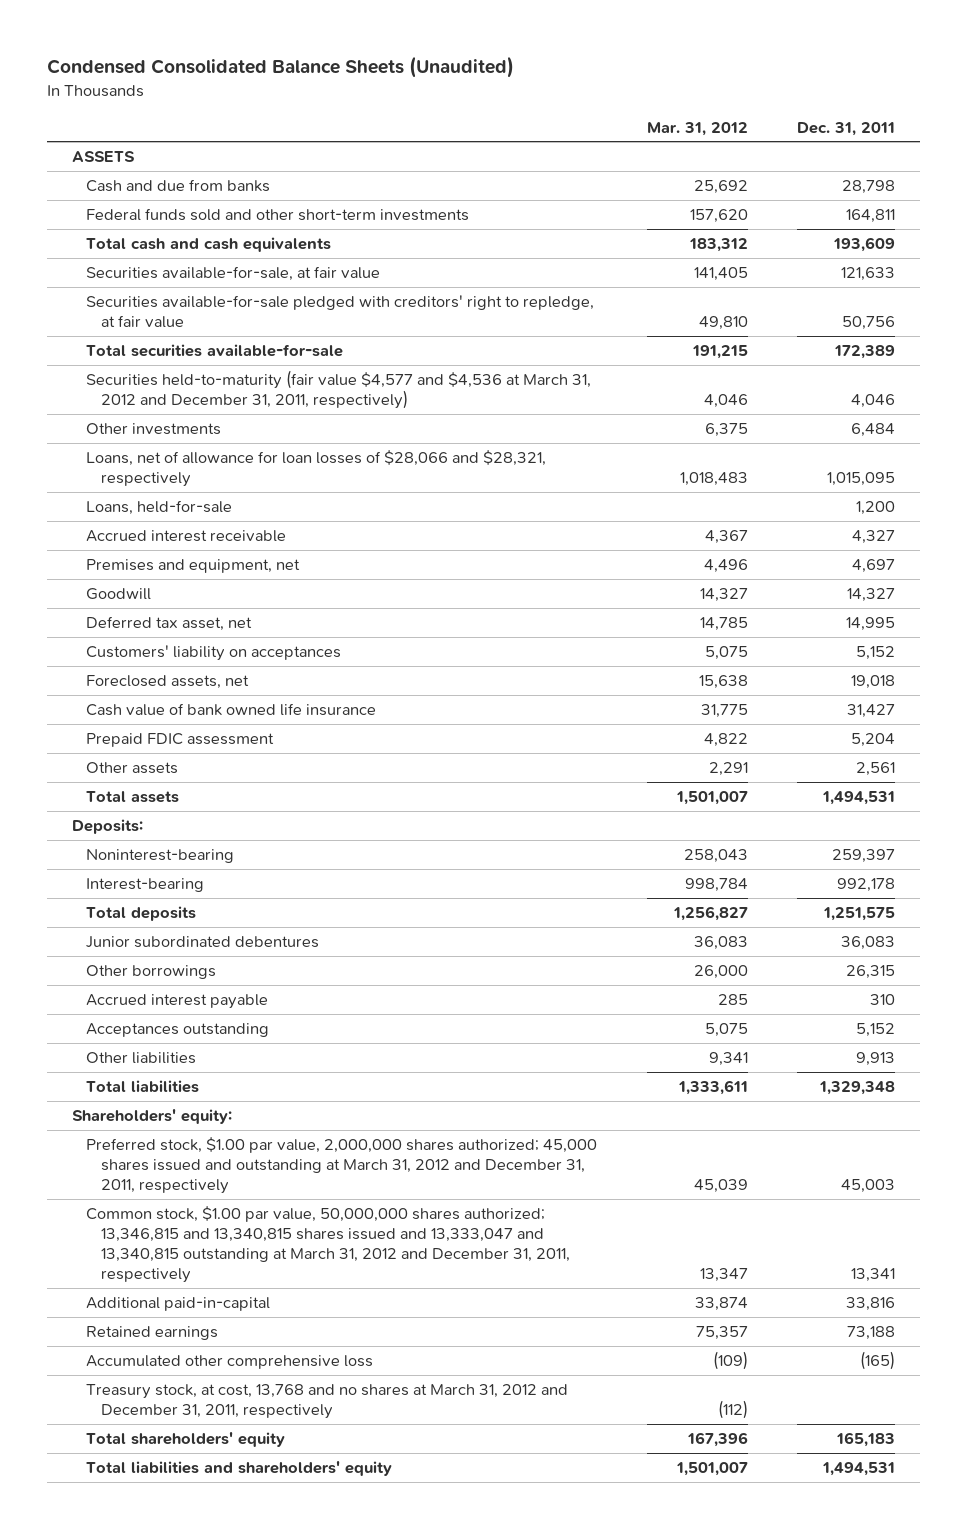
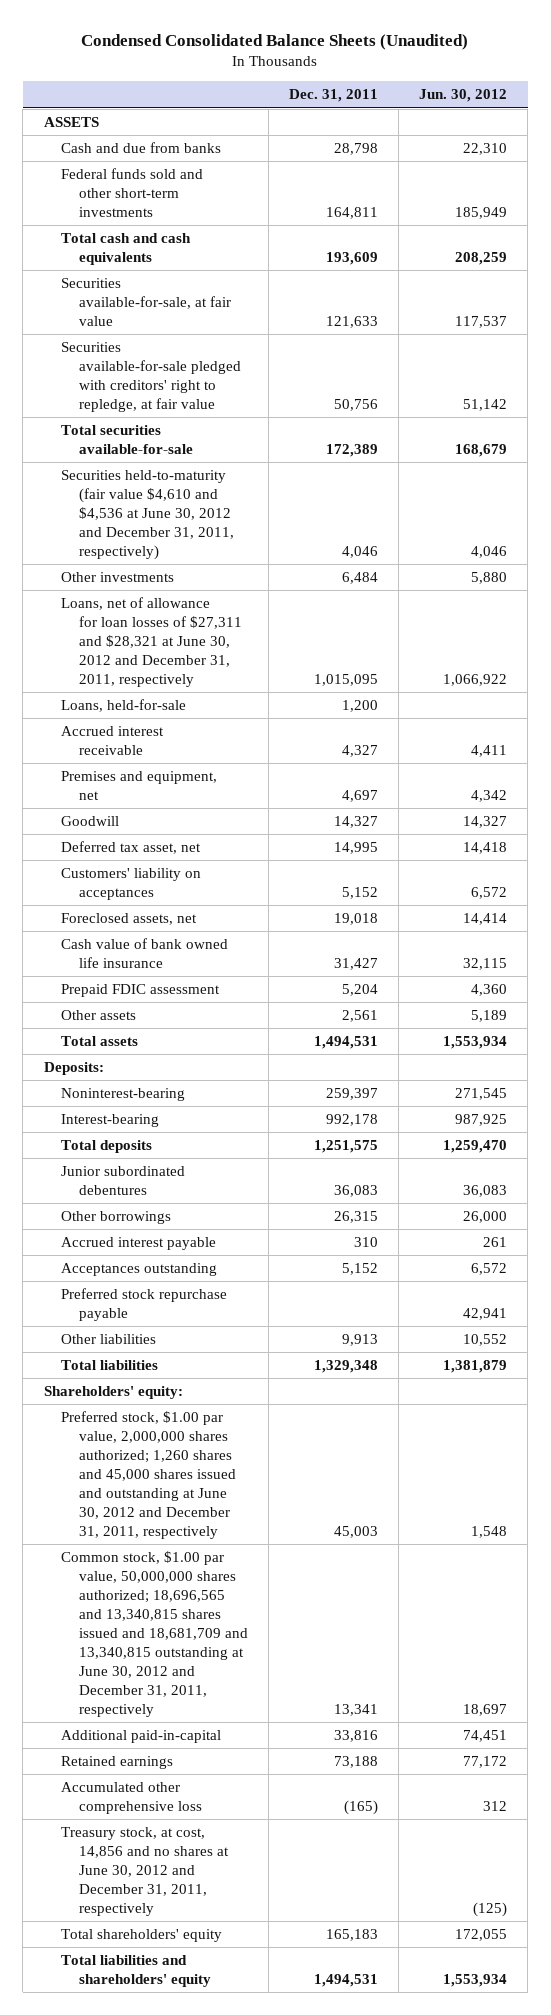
- | Mar. 31, 2012 | Dec. 31, 2011
+ | Dec. 31, 2011 | Jun. 30, 2012
- Securities held-to-maturity (fair value $4,577 and $4,536 at March 31, 2012 and December 31, 2011, respectively) | 4,046 | 4,046
+ Securities held-to-maturity (fair value $4,610 and $4,536 at June 30, 2012 and December 31, 2011, respectively) | 4,046 | 4,046
- Loans, net of allowance for loan losses of $28,066 and $28,321, respectively | 1,018,483 | 1,015,095
+ Loans, net of allowance for loan losses of $27,311 and $28,321 at June 30, 2012 and December 31, 2011, respectively | 1,015,095 | 1,066,922
+ Preferred stock repurchase payable | | 42,941
- Preferred stock, $1.00 par value, 2,000,000 shares authorized; 45,000 shares issued and outstanding at March 31, 2012 and December 31, 2011, respectively | 45,039 | 45,003
- Common stock, $1.00 par value, 50,000,000 shares authorized; 13,346,815 and 13,340,815 shares issued and 13,333,047 and 13,340,815 outstanding at March 31, 2012 and December 31, 2011, respectively | 13,347 | 13,341
+ Preferred stock, $1.00 par value, 2,000,000 shares authorized; 1,260 shares and 45,000 shares issued and outstanding at June 30, 2012 and December 31, 2011, respectively | 45,003 | 1,548
+ Common stock, $1.00 par value, 50,000,000 shares authorized; 18,696,565 and 13,340,815 shares issued and 18,681,709 and 13,340,815 outstanding at June 30, 2012 and December 31, 2011, respectively | 13,341 | 18,697
- Treasury stock, at cost, 13,768 and no shares at March 31, 2012 and December 31, 2011, respectively | (112) |
+ Treasury stock, at cost, 14,856 and no shares at June 30, 2012 and December 31, 2011, respectively | | (125)

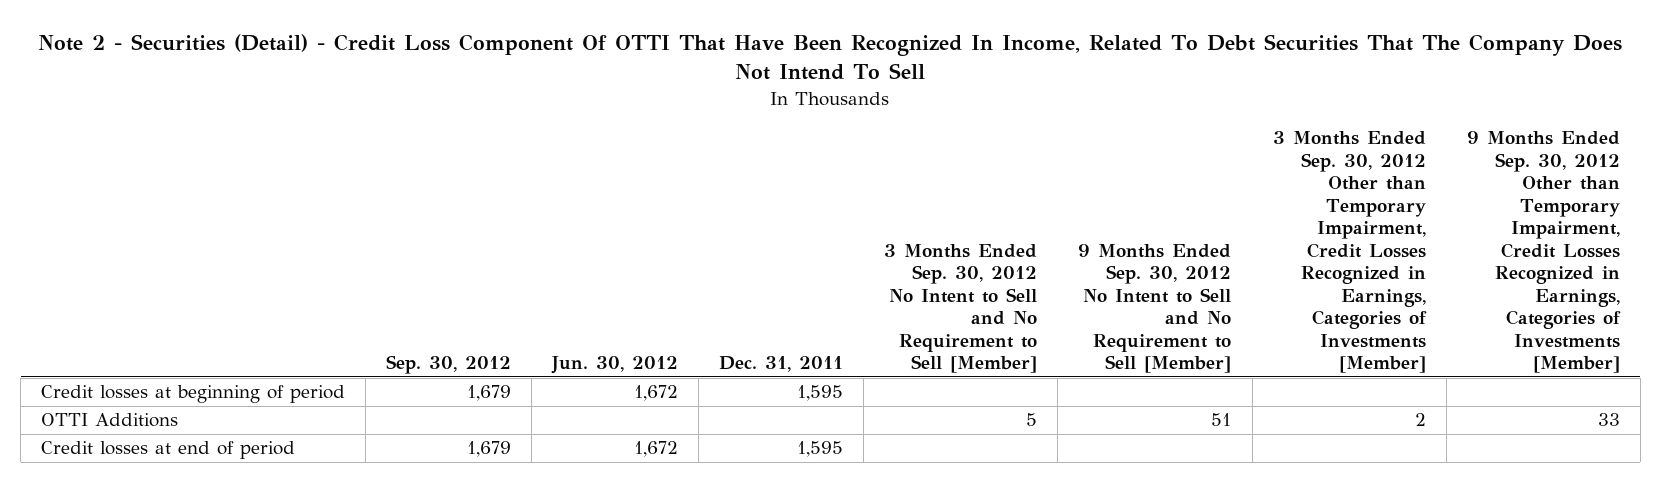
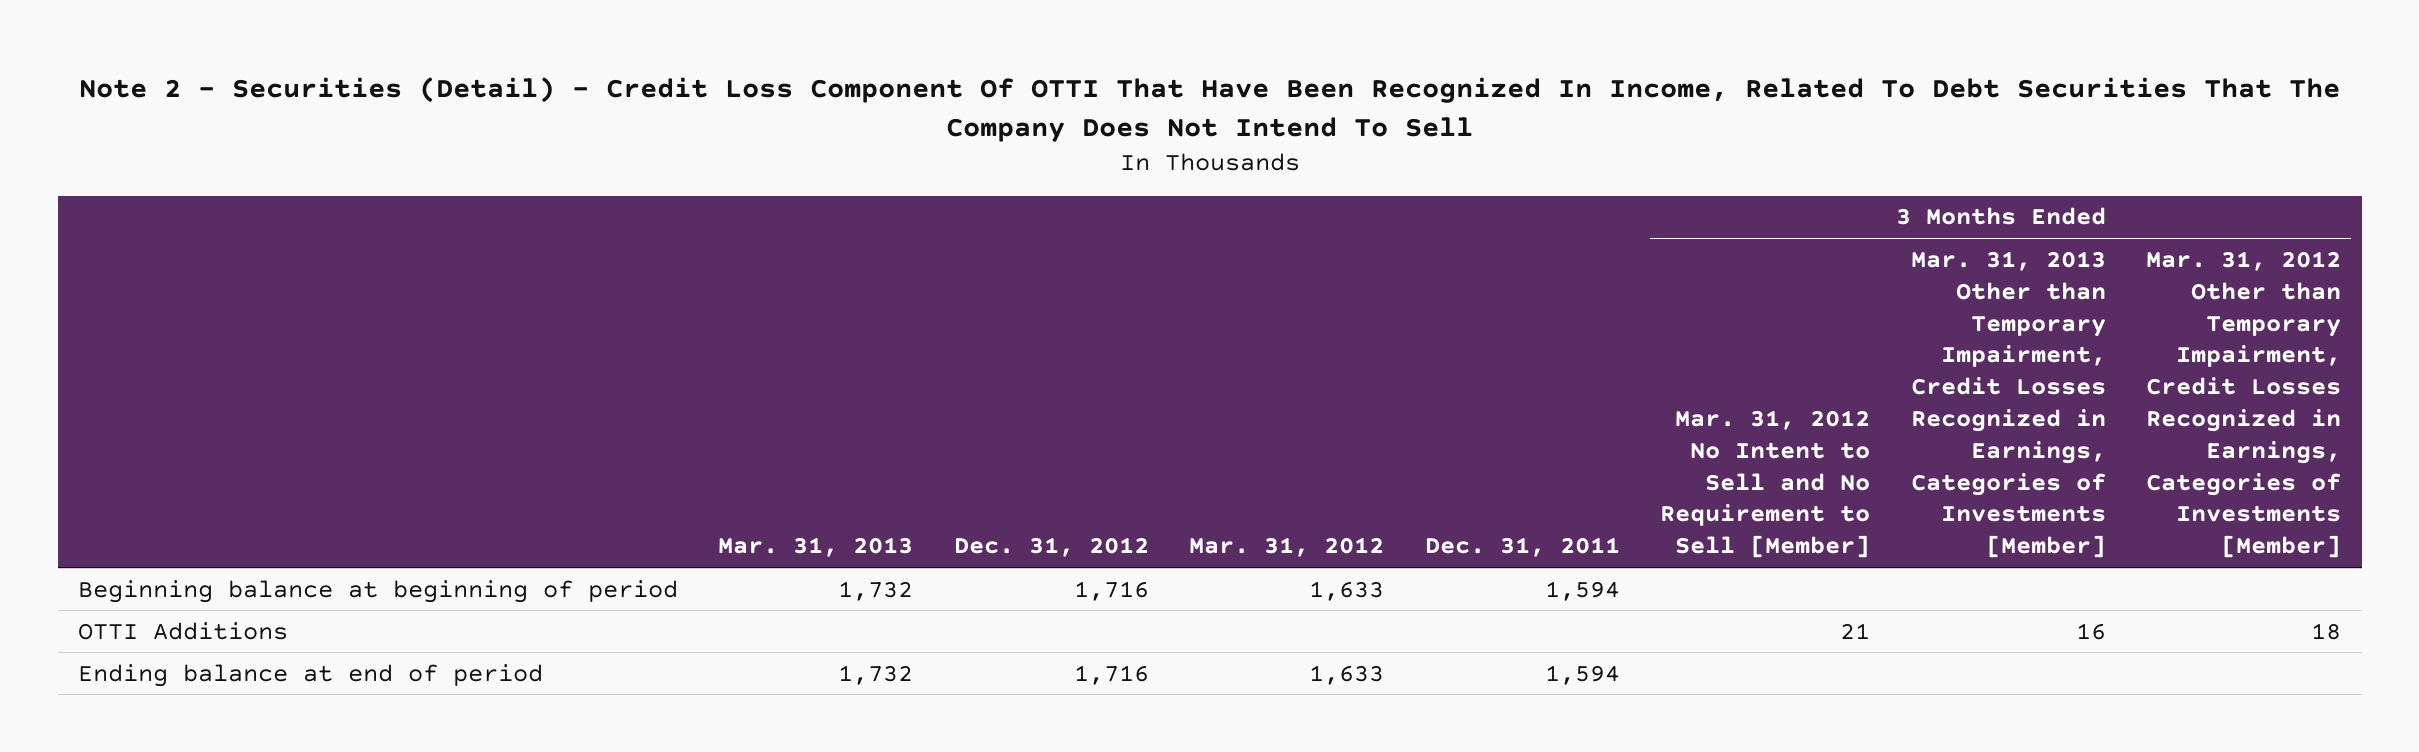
- | Sep. 30, 2012 | Jun. 30, 2012 | Dec. 31, 2011 | 3 Months Ended Sep. 30, 2012 No Intent to Sell and No Requirement to Sell [Member] | 9 Months Ended Sep. 30, 2012 No Intent to Sell and No Requirement to Sell [Member] | 3 Months Ended Sep. 30, 2012 Other than Temporary Impairment, Credit Losses Recognized in Earnings, Categories of Investments [Member] | 9 Months Ended Sep. 30, 2012 Other than Temporary Impairment, Credit Losses Recognized in Earnings, Categories of Investments [Member]
+ | Mar. 31, 2013 | Dec. 31, 2012 | Mar. 31, 2012 | Dec. 31, 2011 | 3 Months Ended Mar. 31, 2012 No Intent to Sell and No Requirement to Sell [Member] | 3 Months Ended Mar. 31, 2013 Other than Temporary Impairment, Credit Losses Recognized in Earnings, Categories of Investments [Member] | 3 Months Ended Mar. 31, 2012 Other than Temporary Impairment, Credit Losses Recognized in Earnings, Categories of Investments [Member]
- Credit losses at beginning of period | 1,679 | 1,672 | 1,595 | | | |
+ Beginning balance at beginning of period | 1,732 | 1,716 | 1,633 | 1,594 | | |
- Credit losses at end of period | 1,679 | 1,672 | 1,595 | | | |
+ Ending balance at end of period | 1,732 | 1,716 | 1,633 | 1,594 | | |

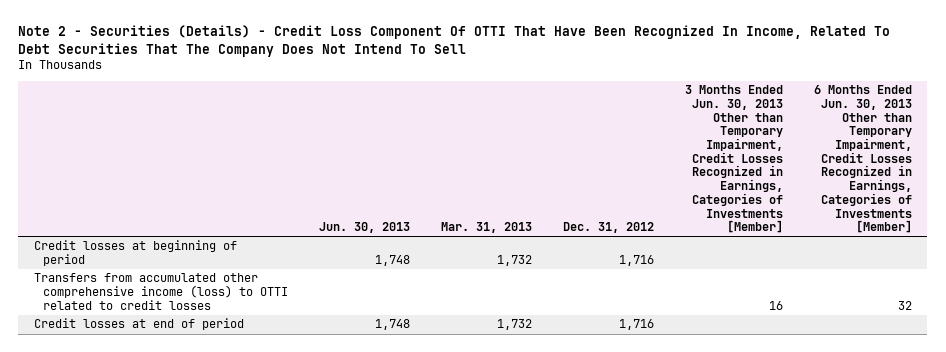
- Note 2 - Securities (Detail) - Credit Loss Component Of OTTI That Have Been Recognized In Income, Related To Debt Securities That The Company Does Not Intend To Sell
+ Note 2 - Securities (Details) - Credit Loss Component Of OTTI That Have Been Recognized In Income, Related To Debt Securities That The Company Does Not Intend To Sell
- | Mar. 31, 2013 | Dec. 31, 2012 | Mar. 31, 2012 | Dec. 31, 2011 | 3 Months Ended Mar. 31, 2012 No Intent to Sell and No Requirement to Sell [Member] | 3 Months Ended Mar. 31, 2013 Other than Temporary Impairment, Credit Losses Recognized in Earnings, Categories of Investments [Member] | 3 Months Ended Mar. 31, 2012 Other than Temporary Impairment, Credit Losses Recognized in Earnings, Categories of Investments [Member]
+ | Jun. 30, 2013 | Mar. 31, 2013 | Dec. 31, 2012 | 3 Months Ended Jun. 30, 2013 Other than Temporary Impairment, Credit Losses Recognized in Earnings, Categories of Investments [Member] | 6 Months Ended Jun. 30, 2013 Other than Temporary Impairment, Credit Losses Recognized in Earnings, Categories of Investments [Member]
- Beginning balance at beginning of period | 1,732 | 1,716 | 1,633 | 1,594 | | |
- OTTI Additions | | | | | 21 | 16 | 18
- Ending balance at end of period | 1,732 | 1,716 | 1,633 | 1,594 | | |
+ Credit losses at beginning of period | 1,748 | 1,732 | 1,716 | |
+ Transfers from accumulated other comprehensive income (loss) to OTTI related to credit losses | | | | 16 | 32
+ Credit losses at end of period | 1,748 | 1,732 | 1,716 | |

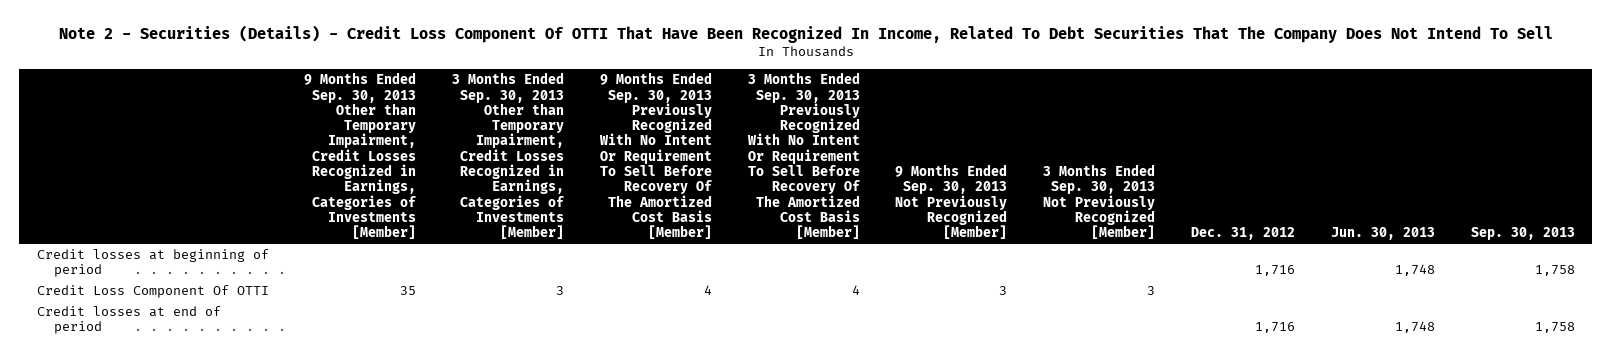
- | Jun. 30, 2013 | Mar. 31, 2013 | Dec. 31, 2012 | 3 Months Ended Jun. 30, 2013 Other than Temporary Impairment, Credit Losses Recognized in Earnings, Categories of Investments [Member] | 6 Months Ended Jun. 30, 2013 Other than Temporary Impairment, Credit Losses Recognized in Earnings, Categories of Investments [Member]
+ | 9 Months Ended Sep. 30, 2013 Other than Temporary Impairment, Credit Losses Recognized in Earnings, Categories of Investments [Member] | 3 Months Ended Sep. 30, 2013 Other than Temporary Impairment, Credit Losses Recognized in Earnings, Categories of Investments [Member] | 9 Months Ended Sep. 30, 2013 Previously Recognized With No Intent Or Requirement To Sell Before Recovery Of The Amortized Cost Basis [Member] | 3 Months Ended Sep. 30, 2013 Previously Recognized With No Intent Or Requirement To Sell Before Recovery Of The Amortized Cost Basis [Member] | 9 Months Ended Sep. 30, 2013 Not Previously Recognized [Member] | 3 Months Ended Sep. 30, 2013 Not Previously Recognized [Member] | Dec. 31, 2012 | Jun. 30, 2013 | Sep. 30, 2013
- Transfers from accumulated other comprehensive income (loss) to OTTI related to credit losses | | | | 16 | 32
+ Credit Loss Component Of OTTI | 35 | 3 | 4 | 4 | 3 | 3 | | |

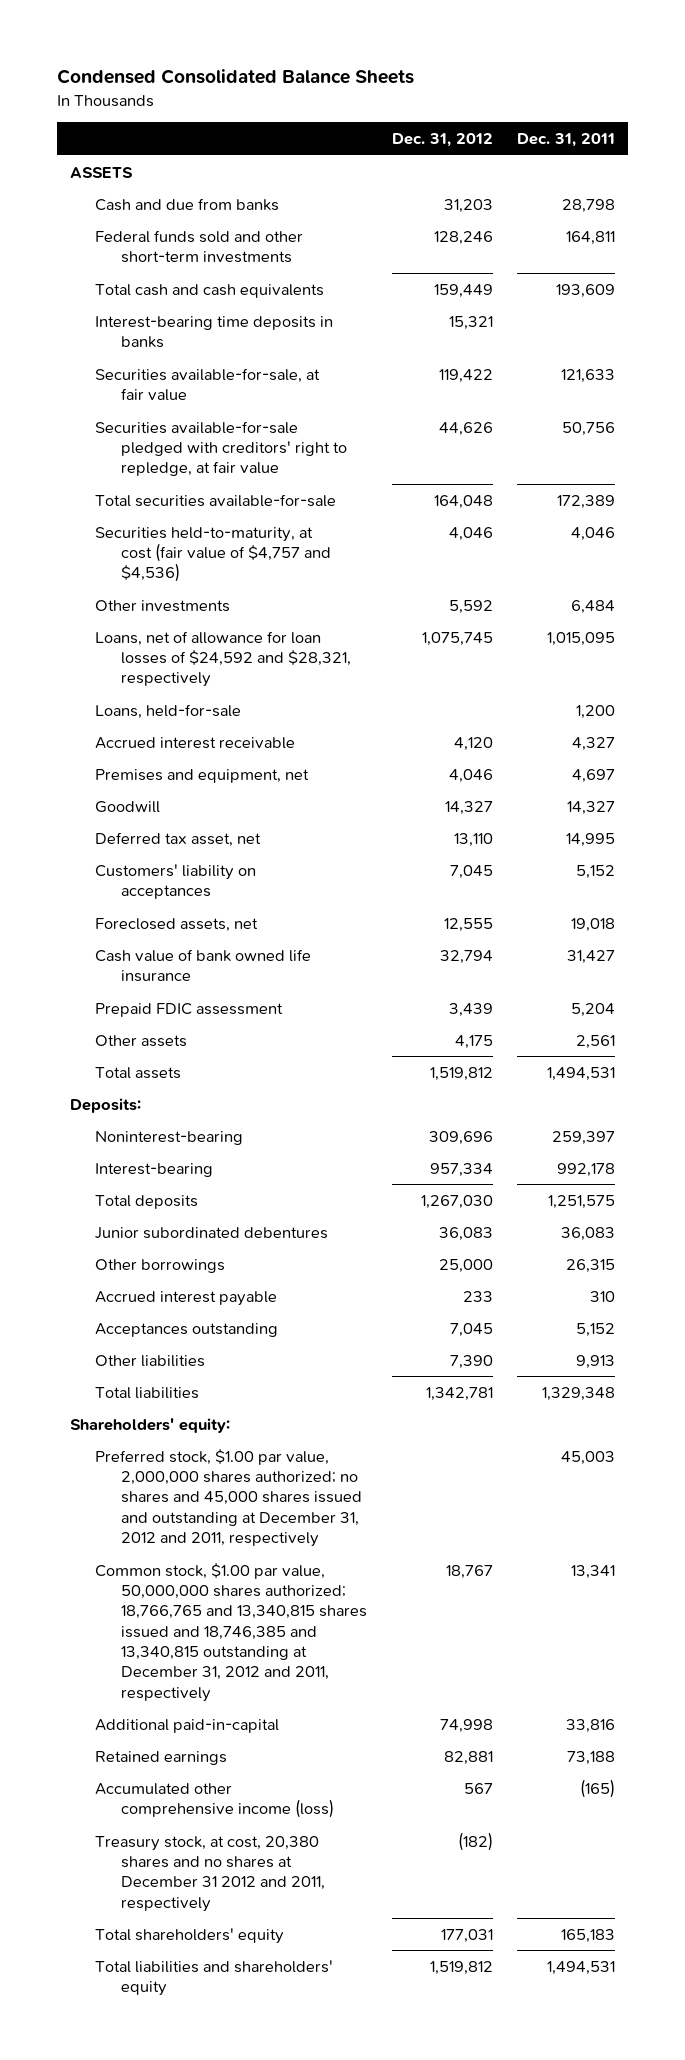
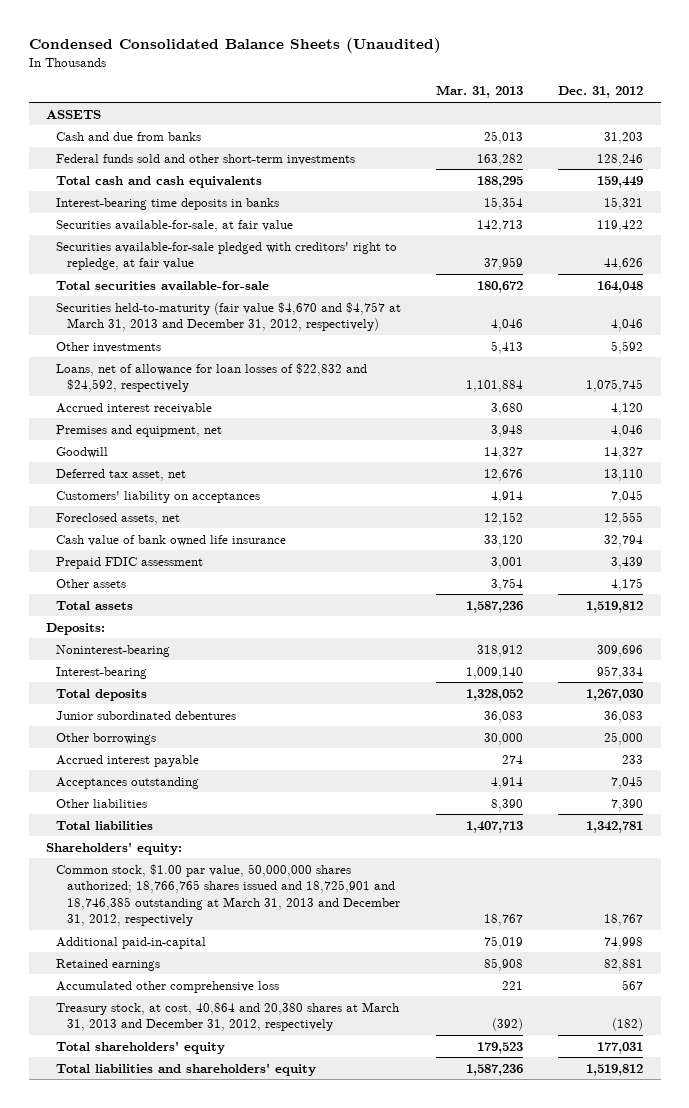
- Condensed Consolidated Balance Sheets
+ Condensed Consolidated Balance Sheets (Unaudited)
- | Dec. 31, 2012 | Dec. 31, 2011
+ | Mar. 31, 2013 | Dec. 31, 2012
- Securities held-to-maturity, at cost (fair value of $4,757 and $4,536) | 4,046 | 4,046
+ Securities held-to-maturity (fair value $4,670 and $4,757 at March 31, 2013 and December 31, 2012, respectively) | 4,046 | 4,046
- Loans, net of allowance for loan losses of $24,592 and $28,321, respectively | 1,075,745 | 1,015,095
- Loans, held-for-sale | | 1,200
+ Loans, net of allowance for loan losses of $22,832 and $24,592, respectively | 1,101,884 | 1,075,745
- Preferred stock, $1.00 par value, 2,000,000 shares authorized; no shares and 45,000 shares issued and outstanding at December 31, 2012 and 2011, respectively | | 45,003
- Common stock, $1.00 par value, 50,000,000 shares authorized; 18,766,765 and 13,340,815 shares issued and 18,746,385 and 13,340,815 outstanding at December 31, 2012 and 2011, respectively | 18,767 | 13,341
+ Common stock, $1.00 par value, 50,000,000 shares authorized; 18,766,765 shares issued and 18,725,901 and 18,746,385 outstanding at March 31, 2013 and December 31, 2012, respectively | 18,767 | 18,767
- Accumulated other comprehensive income (loss) | 567 | (165)
- Treasury stock, at cost, 20,380 shares and no shares at December 31 2012 and 2011, respectively | (182) |
+ Accumulated other comprehensive loss | 221 | 567
+ Treasury stock, at cost, 40,864 and 20,380 shares at March 31, 2013 and December 31, 2012, respectively | (392) | (182)

